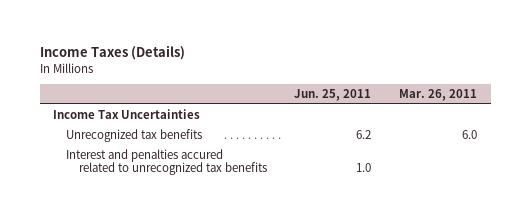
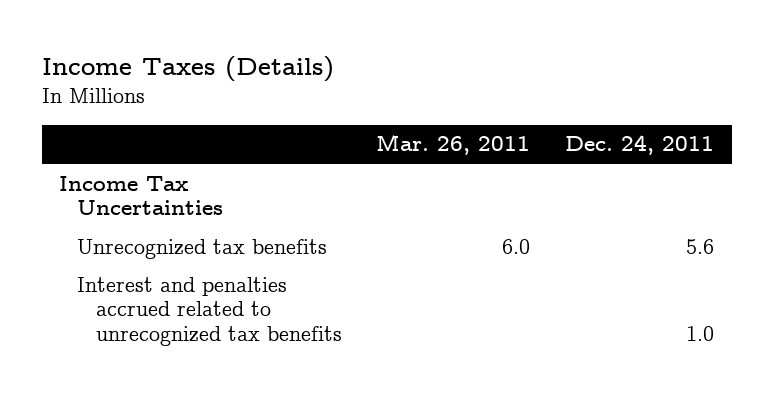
- | Jun. 25, 2011 | Mar. 26, 2011
+ | Mar. 26, 2011 | Dec. 24, 2011
- Interest and penalties accured related to unrecognized tax benefits | 1.0 |
+ Interest and penalties accrued related to unrecognized tax benefits | | 1.0

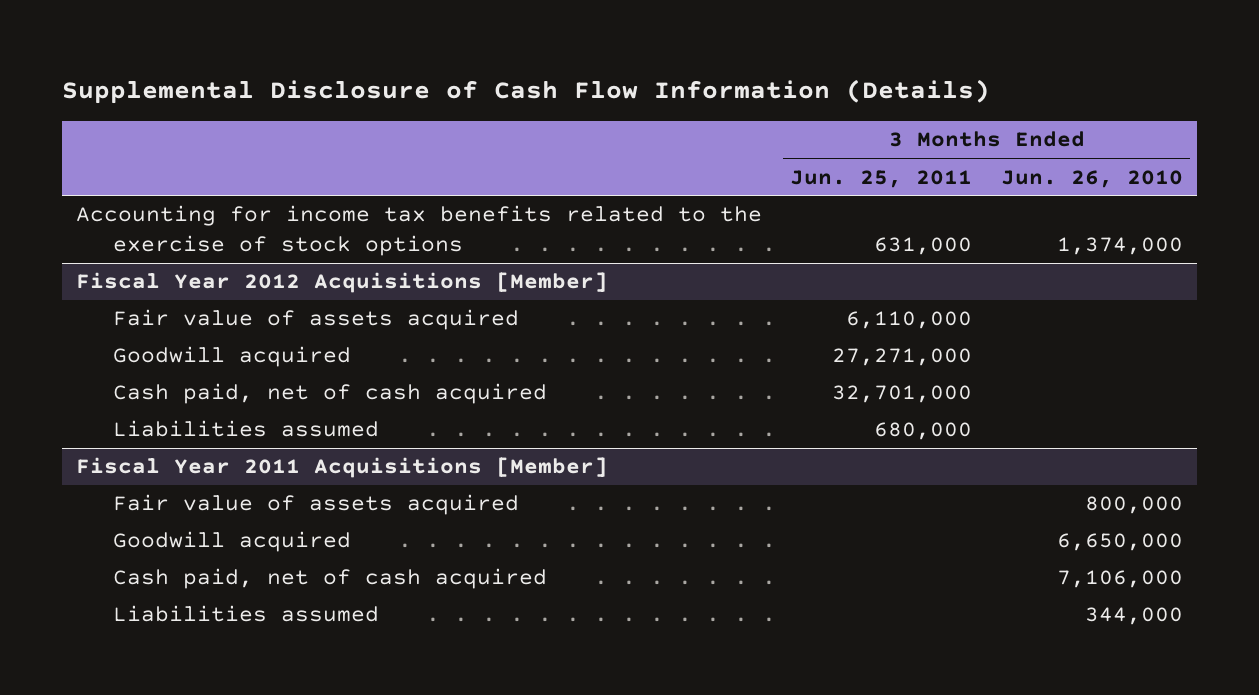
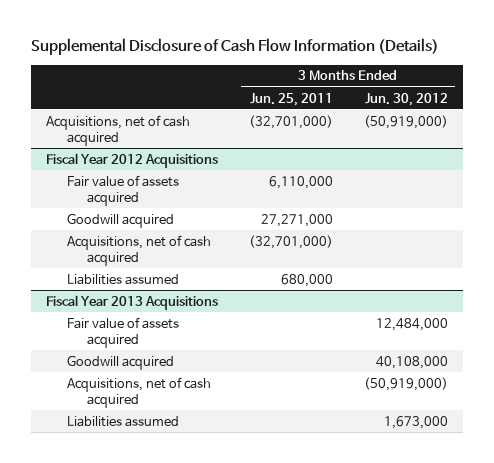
- | 3 Months Ended Jun. 25, 2011 | 3 Months Ended Jun. 26, 2010
+ | 3 Months Ended Jun. 25, 2011 | 3 Months Ended Jun. 30, 2012
- Accounting for income tax benefits related to the exercise of stock options | 631,000 | 1,374,000
- Fiscal Year 2012 Acquisitions [Member]
+ Acquisitions, net of cash acquired | (32,701,000) | (50,919,000)
+ Fiscal Year 2012 Acquisitions
- Cash paid, net of cash acquired | 32,701,000 |
+ Acquisitions, net of cash acquired | (32,701,000) |
- Fiscal Year 2011 Acquisitions [Member]
+ Fiscal Year 2013 Acquisitions
- Cash paid, net of cash acquired | | 7,106,000
+ Acquisitions, net of cash acquired | | (50,919,000)

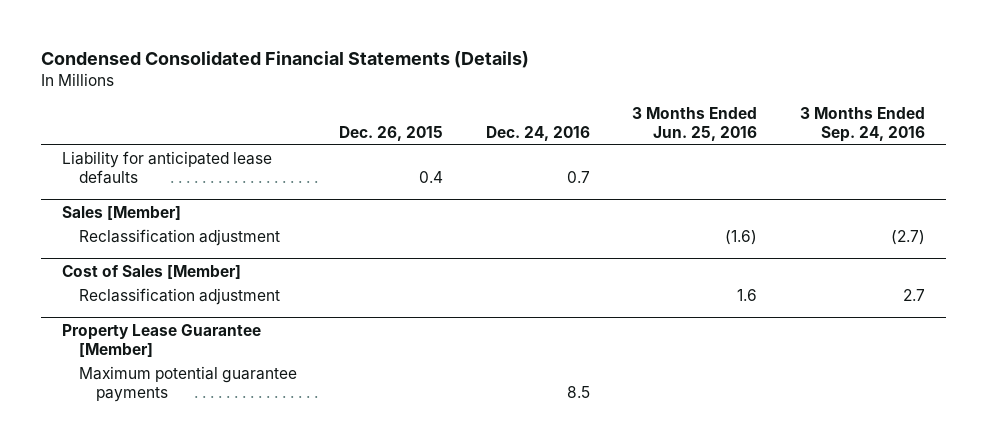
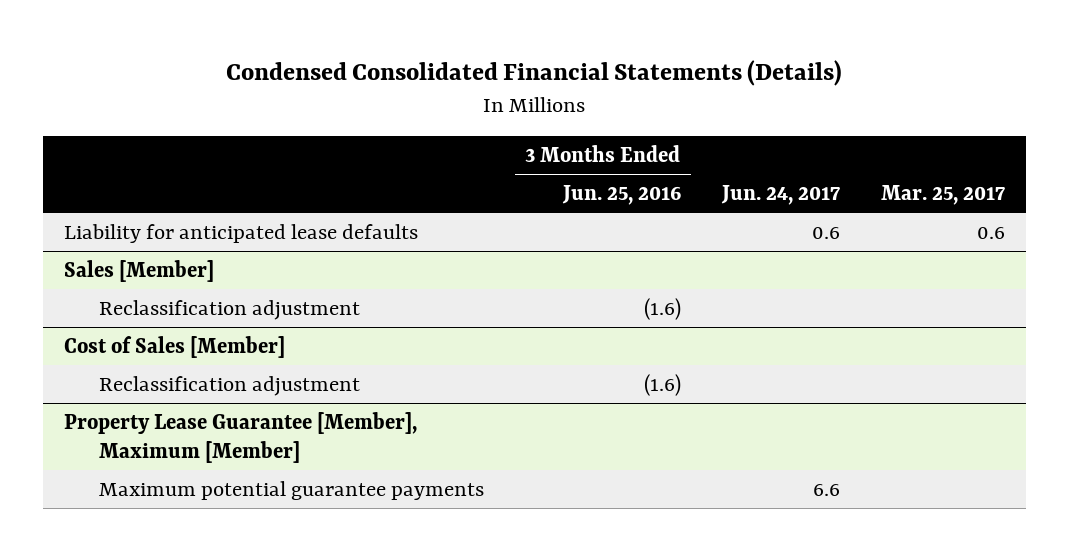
- | Dec. 26, 2015 | Dec. 24, 2016 | 3 Months Ended Jun. 25, 2016 | 3 Months Ended Sep. 24, 2016
+ | 3 Months Ended Jun. 25, 2016 | Jun. 24, 2017 | Mar. 25, 2017
@ Cost of Sales [Member]
- Reclassification adjustment | | | 1.6 | 2.7
- Property Lease Guarantee [Member]
@ Cost of Sales [Member]
+ Reclassification adjustment | (1.6) | |
+ Property Lease Guarantee [Member], Maximum [Member]

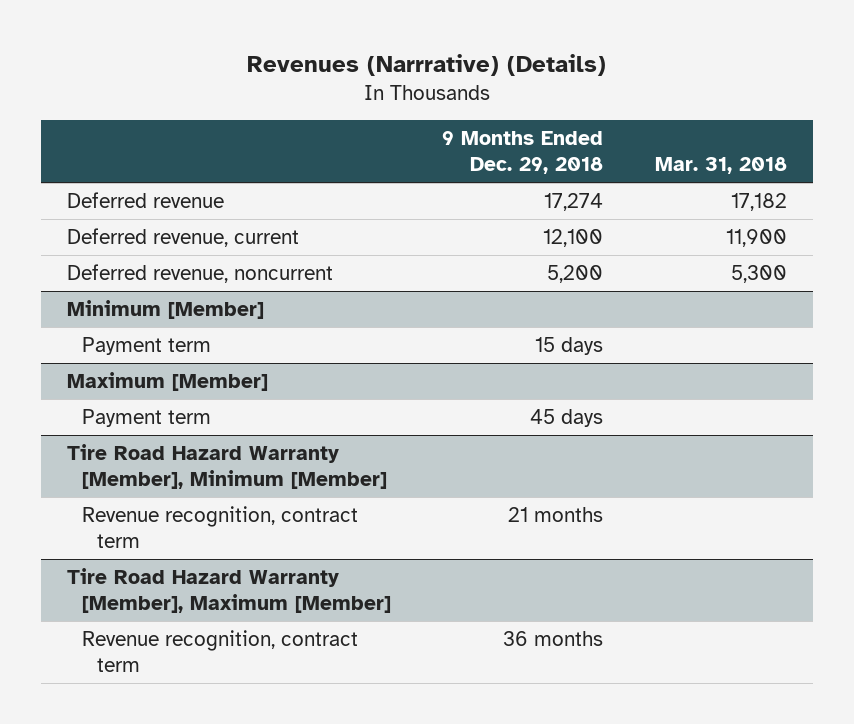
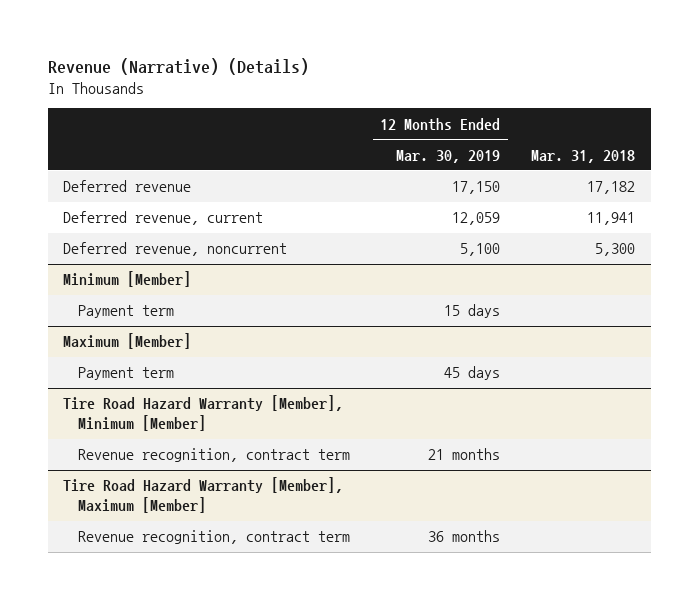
- Revenues (Narrrative) (Details)
+ Revenue (Narrative) (Details)
- | 9 Months Ended Dec. 29, 2018 | Mar. 31, 2018
+ | 12 Months Ended Mar. 30, 2019 | Mar. 31, 2018
- Deferred revenue, current | 12,100 | 11,900
+ Deferred revenue, current | 12,059 | 11,941

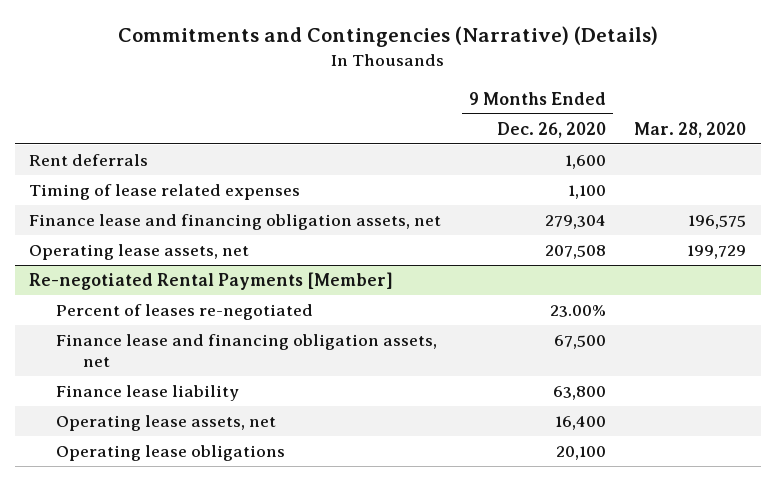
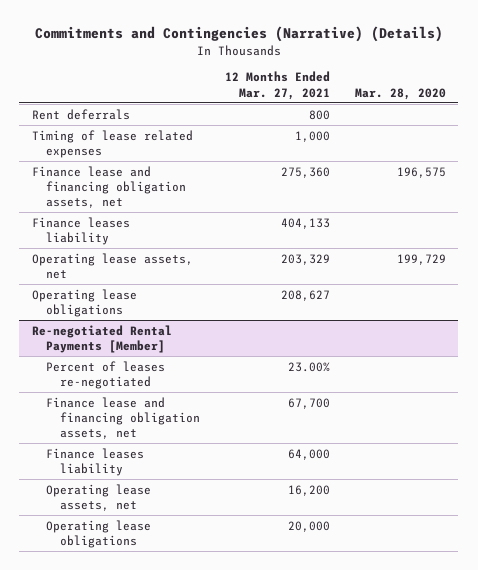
- | 9 Months Ended Dec. 26, 2020 | Mar. 28, 2020
+ | 12 Months Ended Mar. 27, 2021 | Mar. 28, 2020
+ Finance leases liability | 404,133 |
+ Operating lease obligations | 208,627 |
@ Re-negotiated Rental Payments [Member]
- Finance lease liability | 63,800 |
+ Finance leases liability | 64,000 |

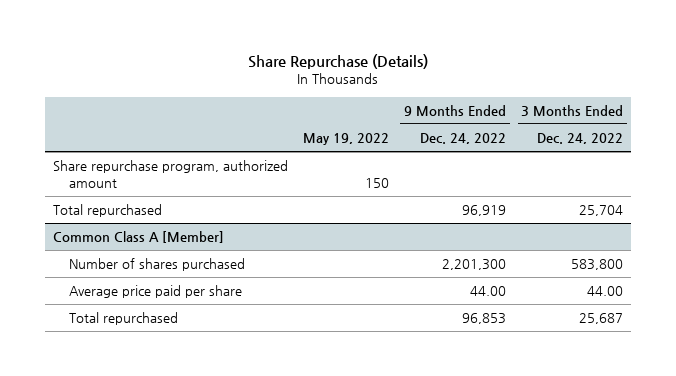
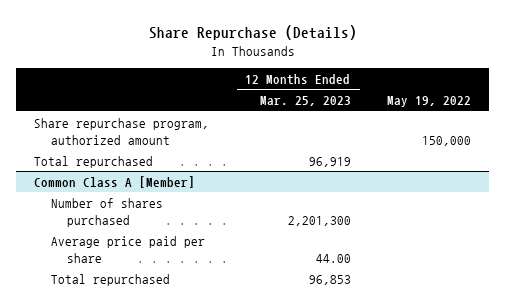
- | May 19, 2022 | 9 Months Ended Dec. 24, 2022 | 3 Months Ended Dec. 24, 2022
+ | 12 Months Ended Mar. 25, 2023 | May 19, 2022
- Share repurchase program, authorized amount | 150 | |
+ Share repurchase program, authorized amount | | 150,000

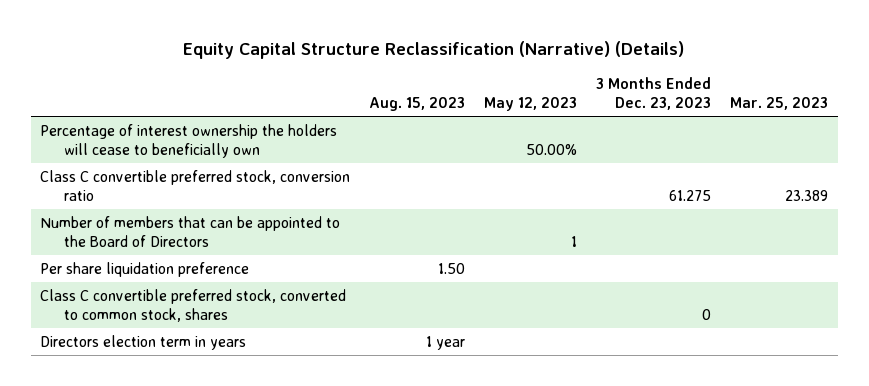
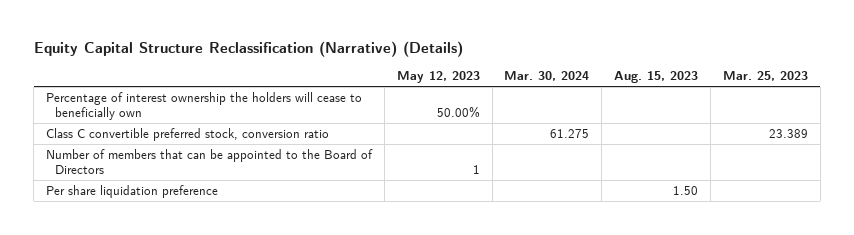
- | Aug. 15, 2023 | May 12, 2023 | 3 Months Ended Dec. 23, 2023 | Mar. 25, 2023
+ | May 12, 2023 | Mar. 30, 2024 | Aug. 15, 2023 | Mar. 25, 2023
- Class C convertible preferred stock, converted to common stock, shares | | | 0 |
- Directors election term in years | 1 year | | |

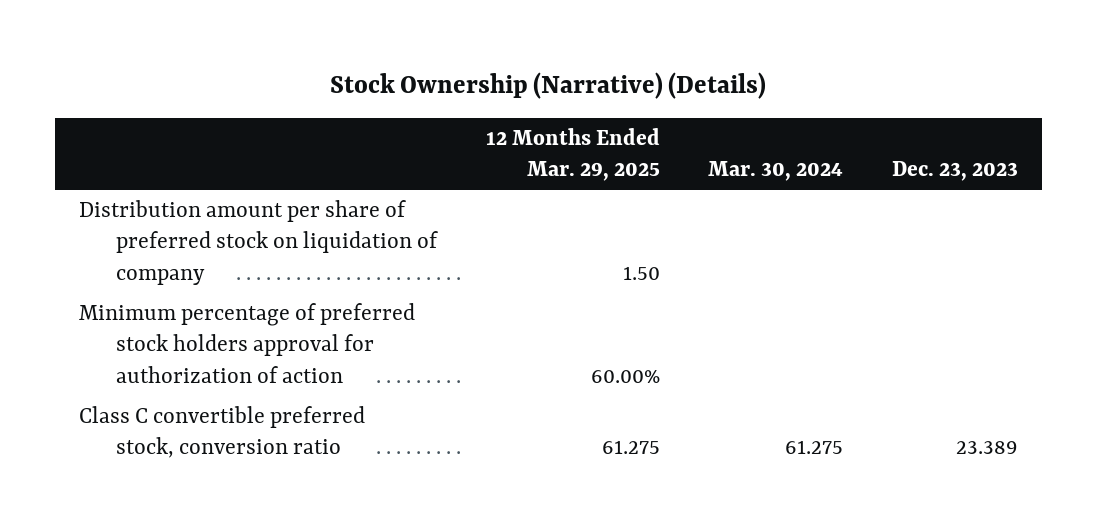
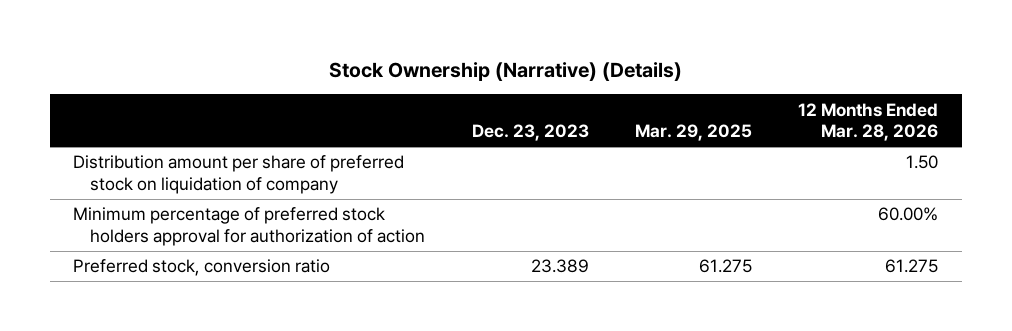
- | 12 Months Ended Mar. 29, 2025 | Mar. 30, 2024 | Dec. 23, 2023
+ | Dec. 23, 2023 | Mar. 29, 2025 | 12 Months Ended Mar. 28, 2026
- Class C convertible preferred stock, conversion ratio | 61.275 | 61.275 | 23.389
+ Preferred stock, conversion ratio | 23.389 | 61.275 | 61.275

